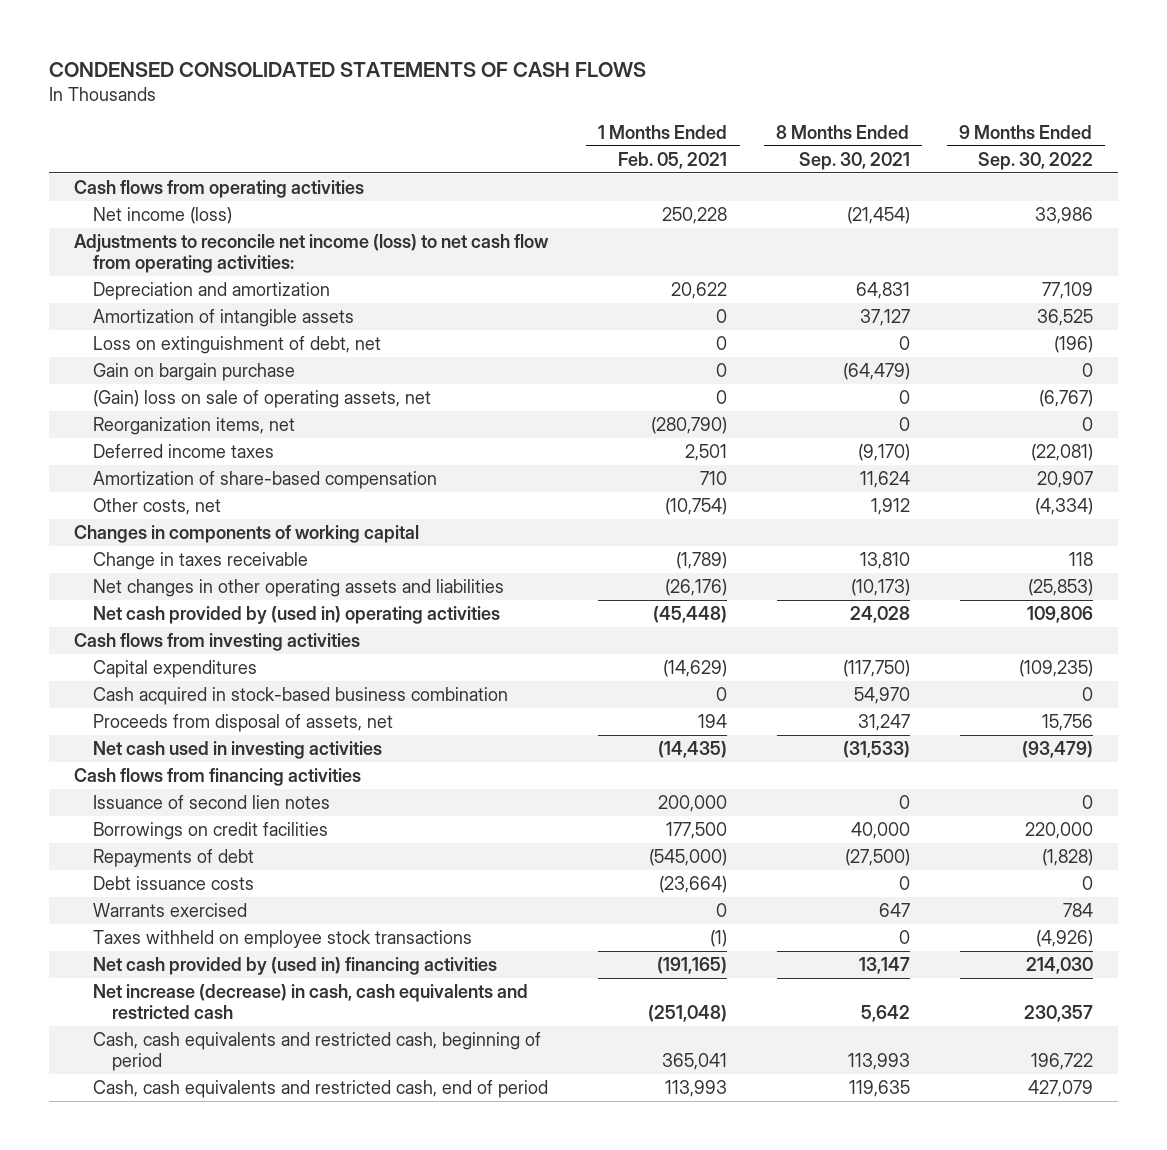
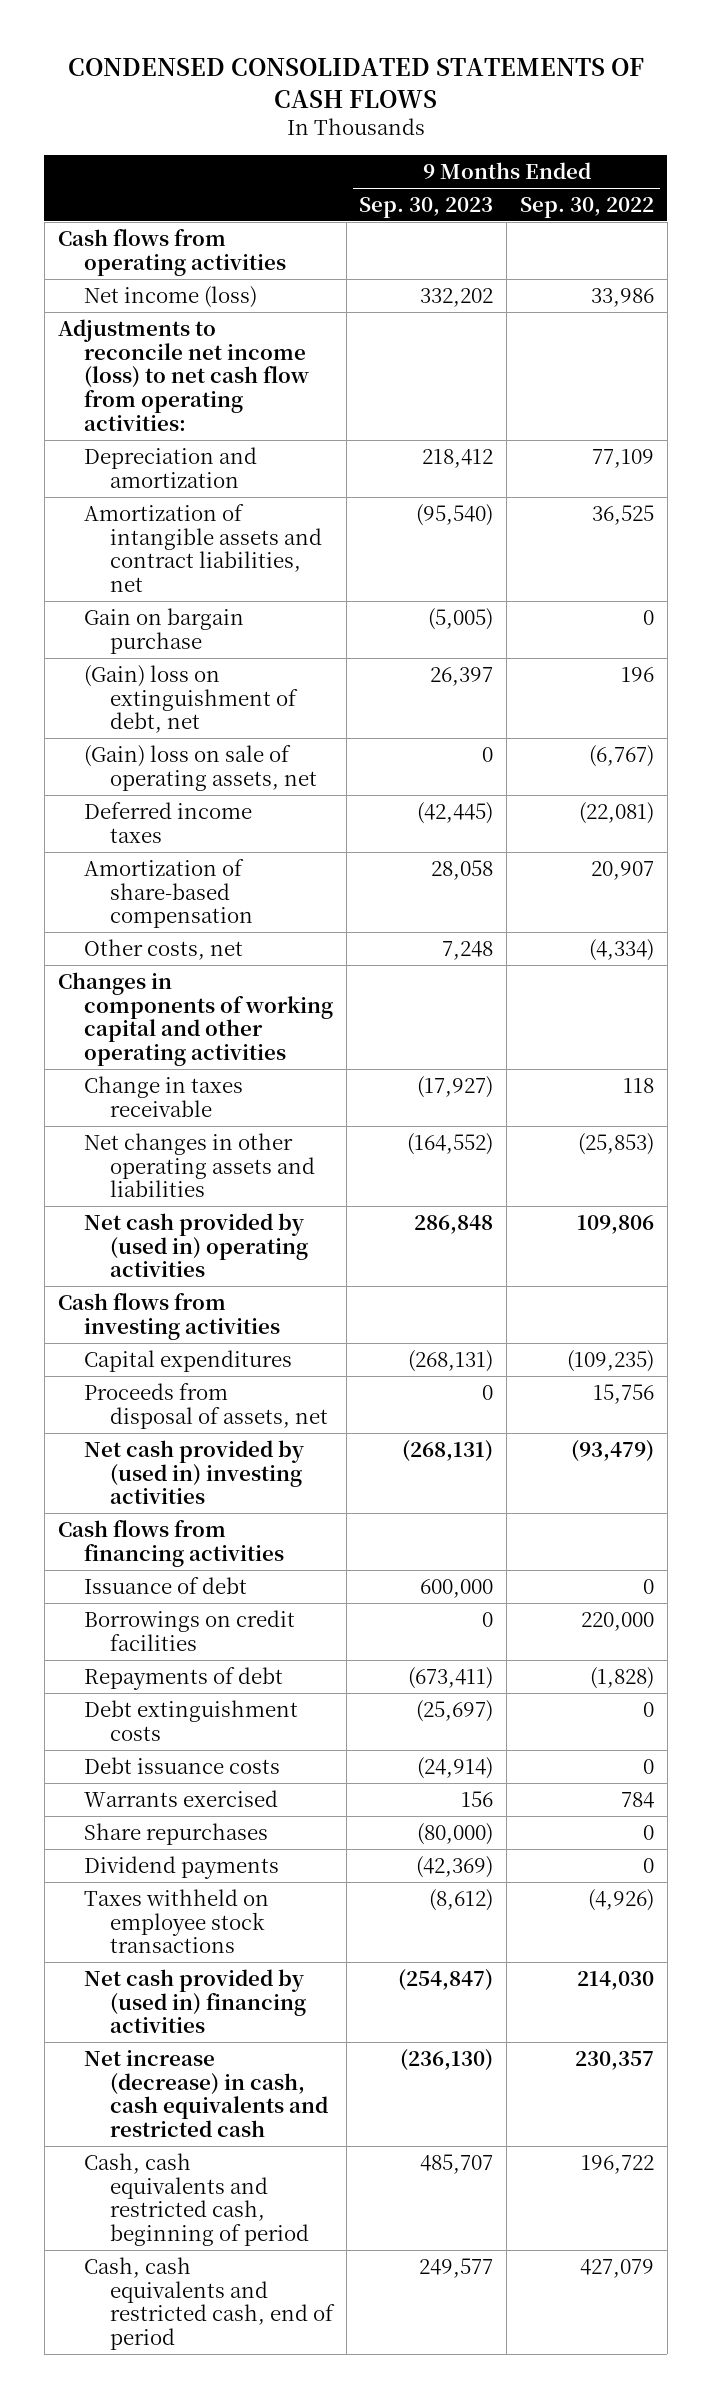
- | 1 Months Ended Feb. 05, 2021 | 8 Months Ended Sep. 30, 2021 | 9 Months Ended Sep. 30, 2022
+ | 9 Months Ended Sep. 30, 2023 | 9 Months Ended Sep. 30, 2022
- Amortization of intangible assets | 0 | 37,127 | 36,525
- Loss on extinguishment of debt, net | 0 | 0 | (196)
+ Amortization of intangible assets and contract liabilities, net | (95,540) | 36,525
+ (Gain) loss on extinguishment of debt, net | 26,397 | 196
- Reorganization items, net | (280,790) | 0 | 0
- Changes in components of working capital
+ Changes in components of working capital and other operating activities
- Cash acquired in stock-based business combination | 0 | 54,970 | 0
- Net cash used in investing activities | (14,435) | (31,533) | (93,479)
+ Net cash provided by (used in) investing activities | (268,131) | (93,479)
- Issuance of second lien notes | 200,000 | 0 | 0
+ Issuance of debt | 600,000 | 0
+ Debt extinguishment costs | (25,697) | 0
+ Share repurchases | (80,000) | 0
+ Dividend payments | (42,369) | 0

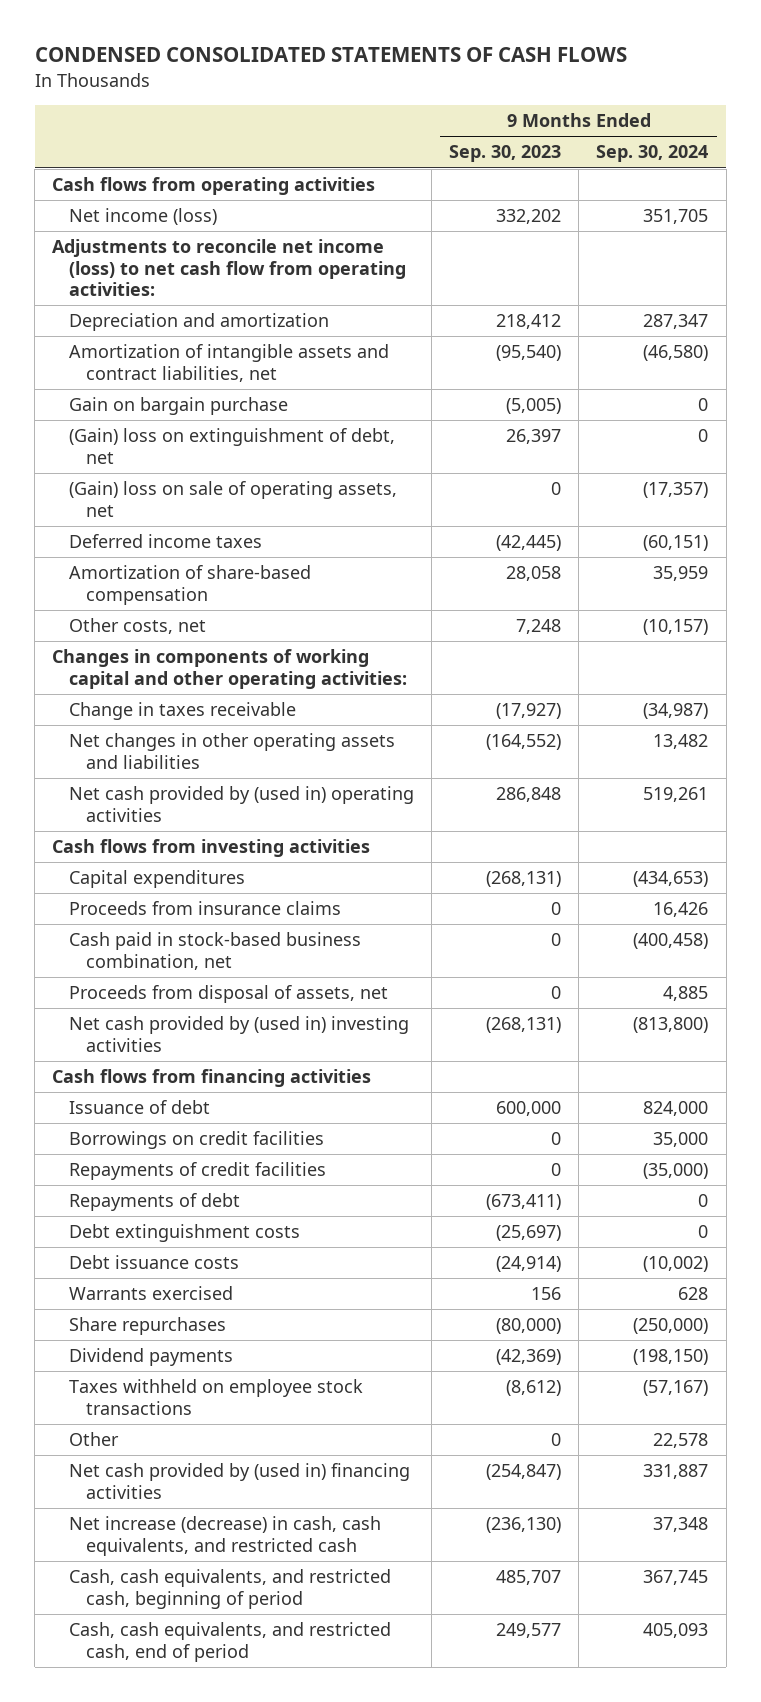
- | 9 Months Ended Sep. 30, 2023 | 9 Months Ended Sep. 30, 2022
+ | 9 Months Ended Sep. 30, 2023 | 9 Months Ended Sep. 30, 2024
- Changes in components of working capital and other operating activities
+ Changes in components of working capital and other operating activities:
+ Proceeds from insurance claims | 0 | 16,426
+ Cash paid in stock-based business combination, net | 0 | (400,458)
+ Repayments of credit facilities | 0 | (35,000)
+ Other | 0 | 22,578
- Net increase (decrease) in cash, cash equivalents and restricted cash | (236,130) | 230,357
- Cash, cash equivalents and restricted cash, beginning of period | 485,707 | 196,722
- Cash, cash equivalents and restricted cash, end of period | 249,577 | 427,079
+ Net increase (decrease) in cash, cash equivalents, and restricted cash | (236,130) | 37,348
+ Cash, cash equivalents, and restricted cash, beginning of period | 485,707 | 367,745
+ Cash, cash equivalents, and restricted cash, end of period | 249,577 | 405,093

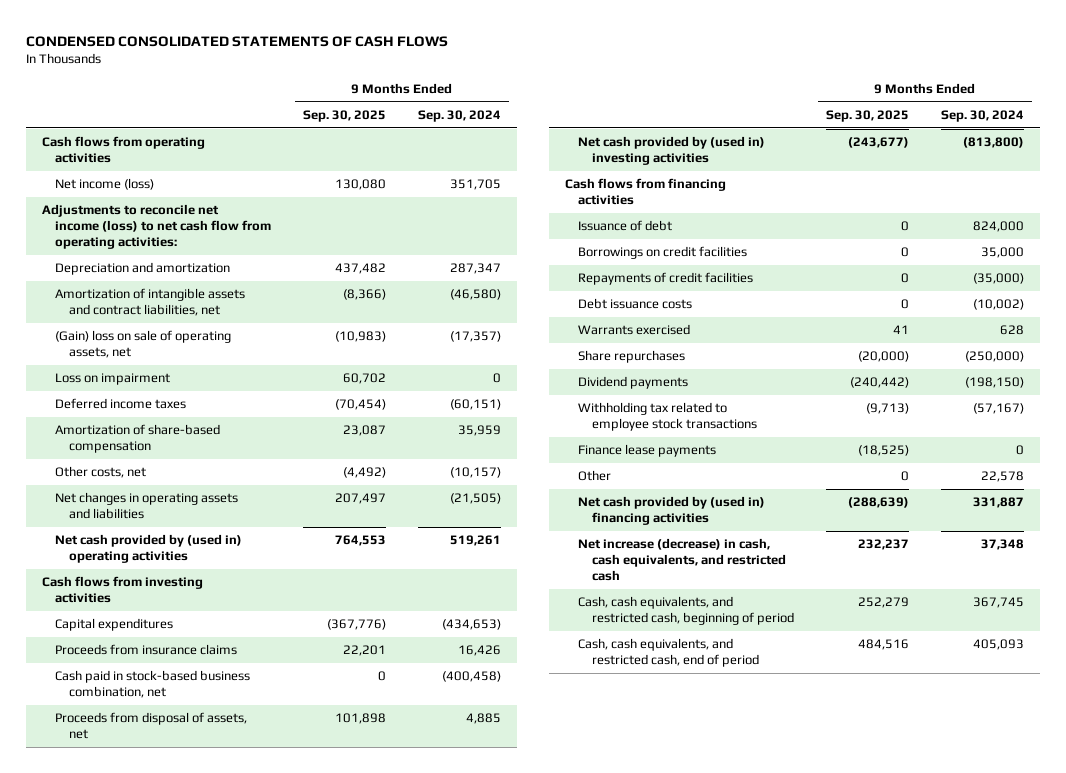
- | 9 Months Ended Sep. 30, 2023 | 9 Months Ended Sep. 30, 2024
+ | 9 Months Ended Sep. 30, 2025 | 9 Months Ended Sep. 30, 2024
- Gain on bargain purchase | (5,005) | 0
- (Gain) loss on extinguishment of debt, net | 26,397 | 0
+ Loss on impairment | 60,702 | 0
- Changes in components of working capital and other operating activities:
- Change in taxes receivable | (17,927) | (34,987)
- Net changes in other operating assets and liabilities | (164,552) | 13,482
+ Net changes in operating assets and liabilities | 207,497 | (21,505)
- Repayments of debt | (673,411) | 0
- Debt extinguishment costs | (25,697) | 0
- Taxes withheld on employee stock transactions | (8,612) | (57,167)
+ Withholding tax related to employee stock transactions | (9,713) | (57,167)
+ Finance lease payments | (18,525) | 0

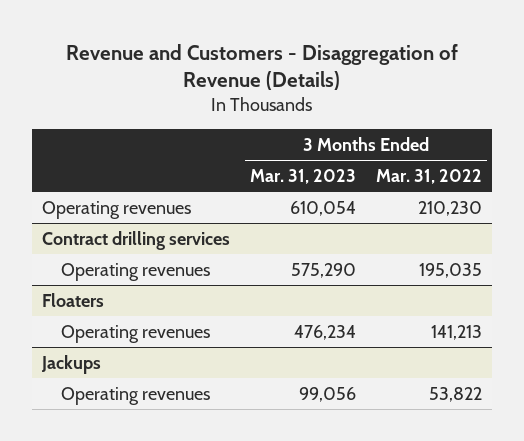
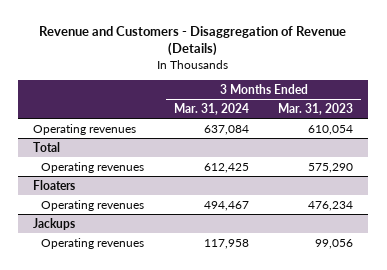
- | 3 Months Ended Mar. 31, 2023 | 3 Months Ended Mar. 31, 2022
+ | 3 Months Ended Mar. 31, 2024 | 3 Months Ended Mar. 31, 2023
- Contract drilling services
+ Total

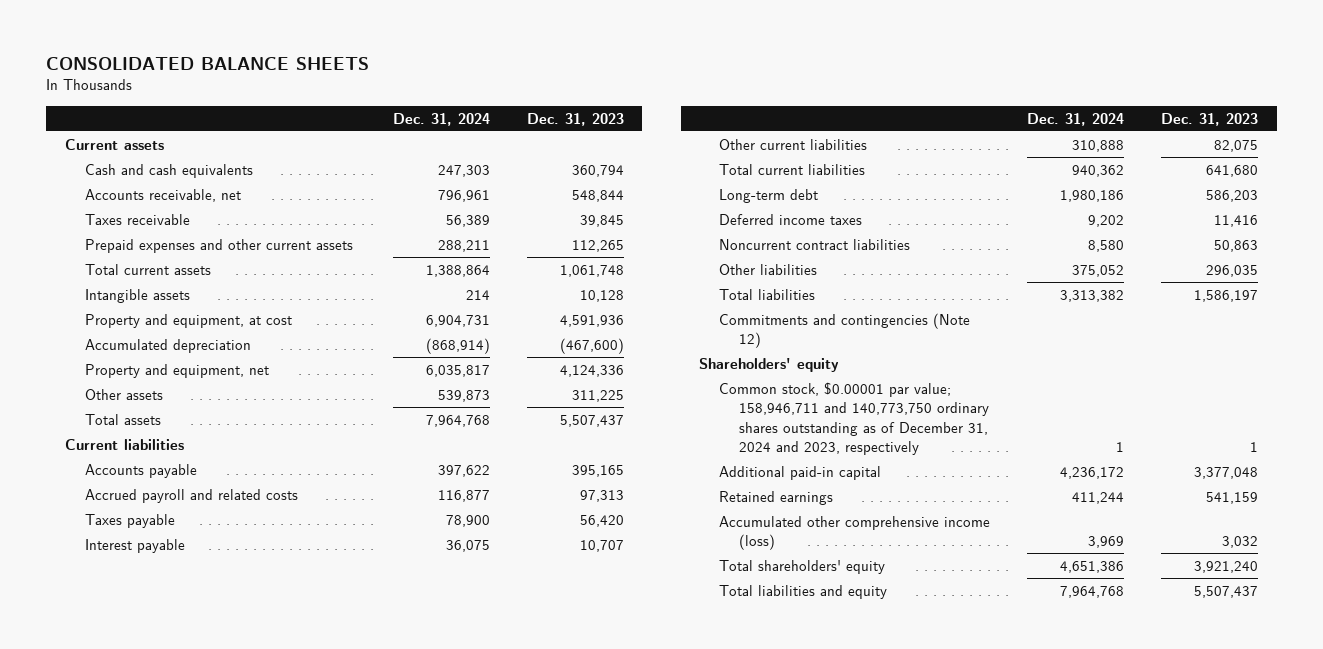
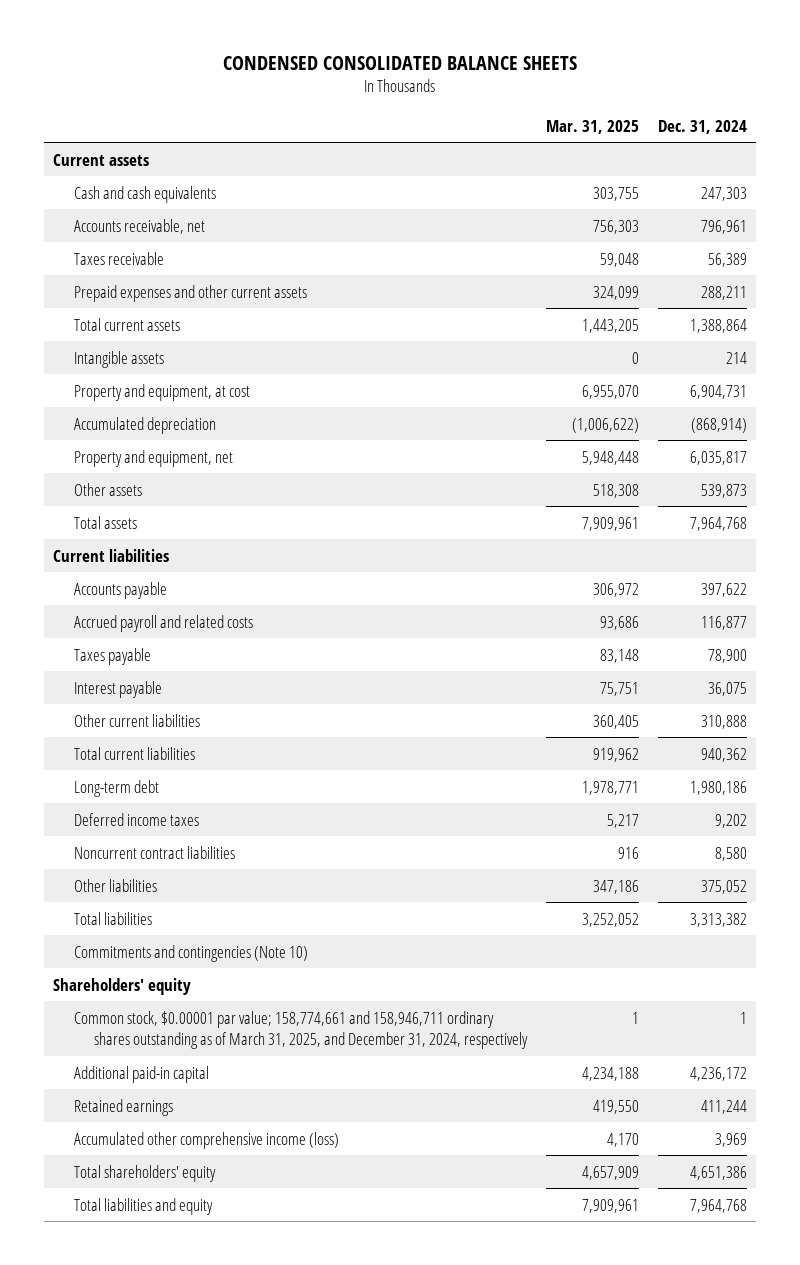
- CONSOLIDATED BALANCE SHEETS
+ CONDENSED CONSOLIDATED BALANCE SHEETS
- | Dec. 31, 2024 | Dec. 31, 2023
+ | Mar. 31, 2025 | Dec. 31, 2024
- Commitments and contingencies (Note 12)
+ Commitments and contingencies (Note 10)
- Common stock, $0.00001 par value; 158,946,711 and 140,773,750 ordinary shares outstanding as of December 31, 2024 and 2023, respectively | 1 | 1
+ Common stock, $0.00001 par value; 158,774,661 and 158,946,711 ordinary shares outstanding as of March 31, 2025, and December 31, 2024, respectively | 1 | 1

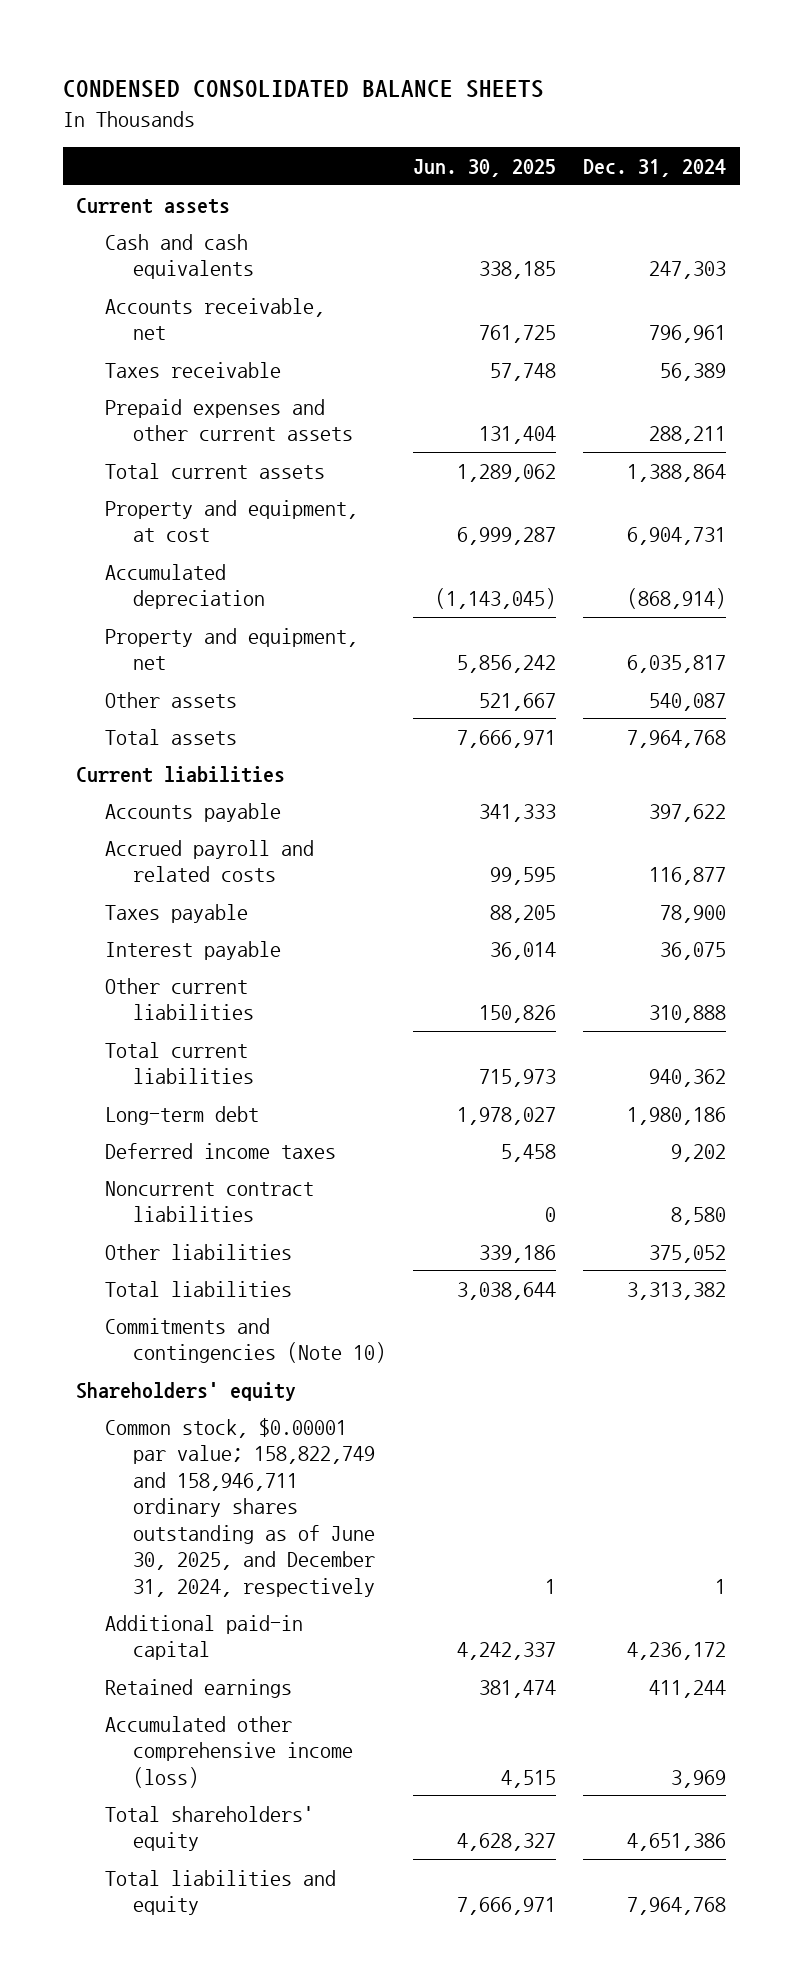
- | Mar. 31, 2025 | Dec. 31, 2024
+ | Jun. 30, 2025 | Dec. 31, 2024
- Intangible assets | 0 | 214
- Other assets | 518,308 | 539,873
+ Other assets | 521,667 | 540,087
- Common stock, $0.00001 par value; 158,774,661 and 158,946,711 ordinary shares outstanding as of March 31, 2025, and December 31, 2024, respectively | 1 | 1
+ Common stock, $0.00001 par value; 158,822,749 and 158,946,711 ordinary shares outstanding as of June 30, 2025, and December 31, 2024, respectively | 1 | 1

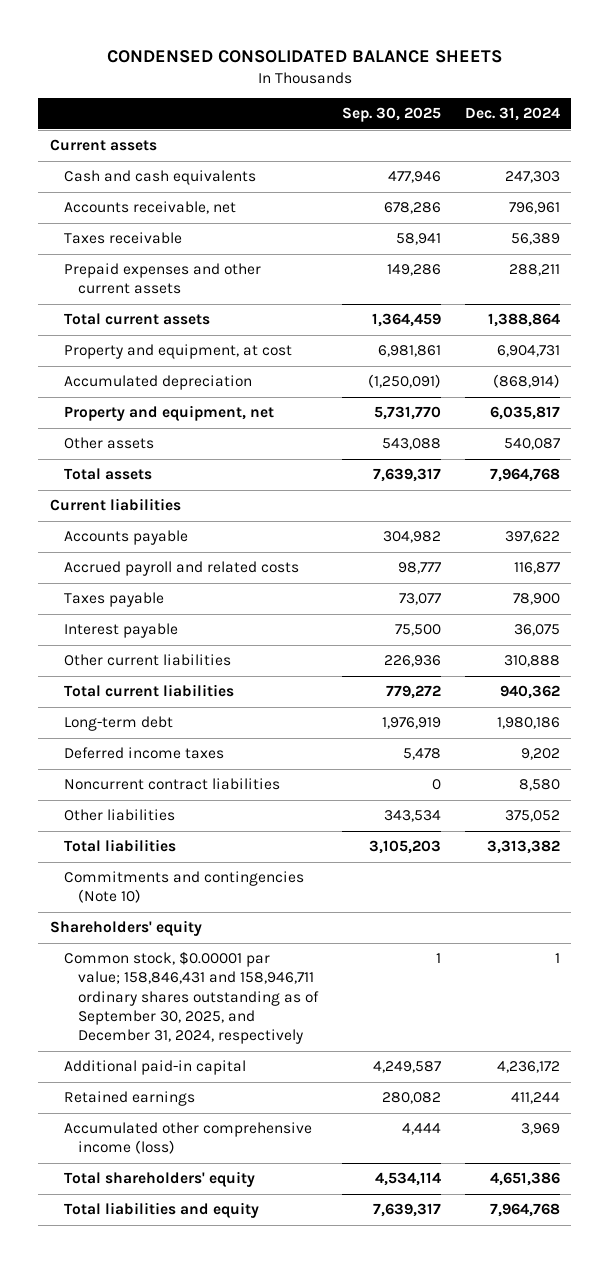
- | Jun. 30, 2025 | Dec. 31, 2024
+ | Sep. 30, 2025 | Dec. 31, 2024
- Common stock, $0.00001 par value; 158,822,749 and 158,946,711 ordinary shares outstanding as of June 30, 2025, and December 31, 2024, respectively | 1 | 1
+ Common stock, $0.00001 par value; 158,846,431 and 158,946,711 ordinary shares outstanding as of September 30, 2025, and December 31, 2024, respectively | 1 | 1

